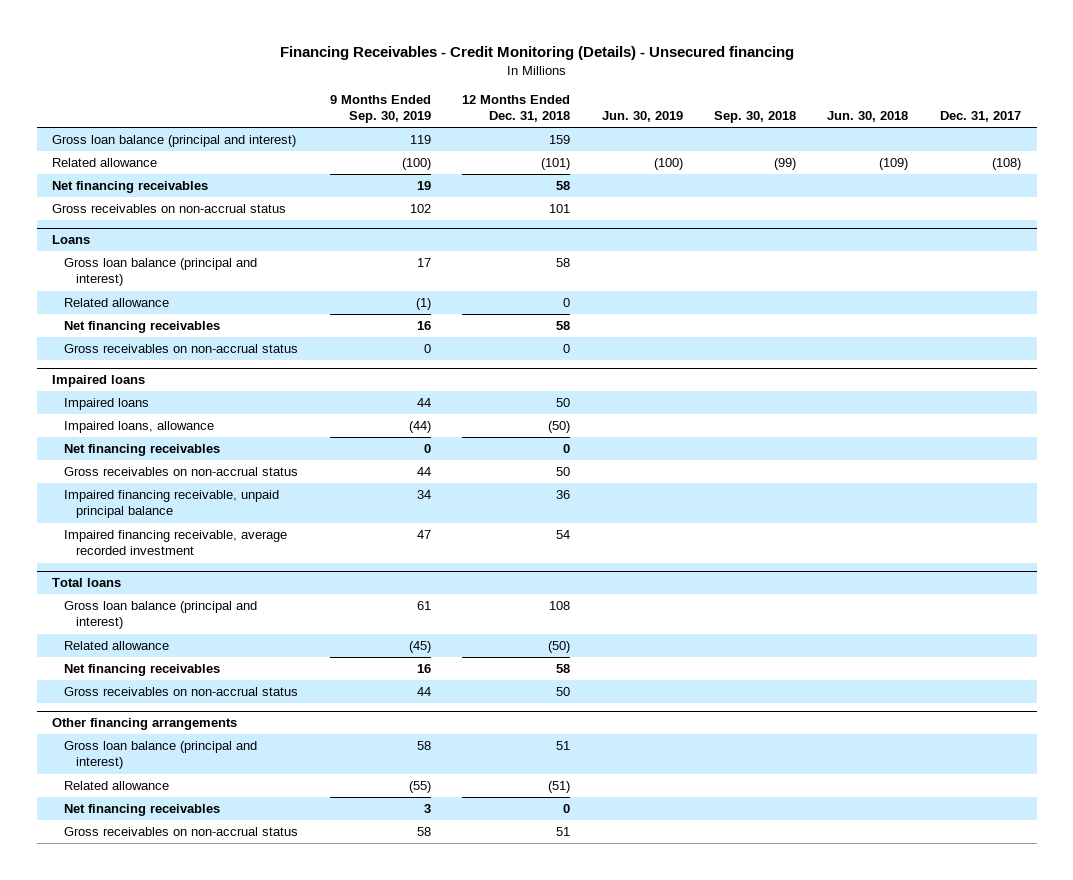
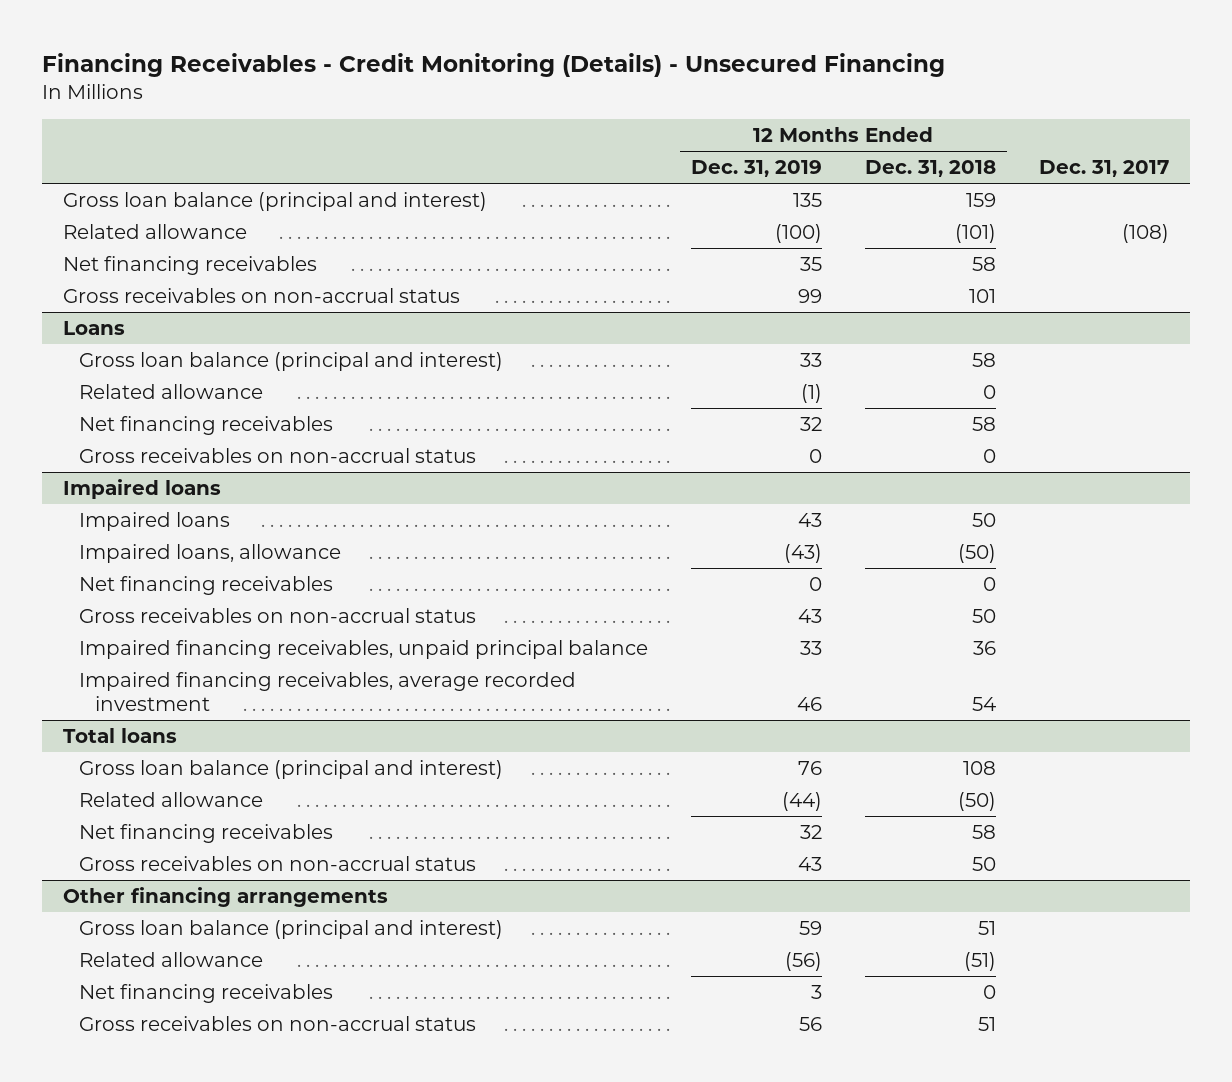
- Financing Receivables - Credit Monitoring (Details) - Unsecured financing
+ Financing Receivables - Credit Monitoring (Details) - Unsecured Financing
- | 9 Months Ended Sep. 30, 2019 | 12 Months Ended Dec. 31, 2018 | Jun. 30, 2019 | Sep. 30, 2018 | Jun. 30, 2018 | Dec. 31, 2017
+ | 12 Months Ended Dec. 31, 2019 | 12 Months Ended Dec. 31, 2018 | Dec. 31, 2017
@ Impaired loans
- Impaired financing receivable, unpaid principal balance | 34 | 36 | | | |
- Impaired financing receivable, average recorded investment | 47 | 54 | | | |
+ Impaired financing receivables, unpaid principal balance | 33 | 36 |
+ Impaired financing receivables, average recorded investment | 46 | 54 |

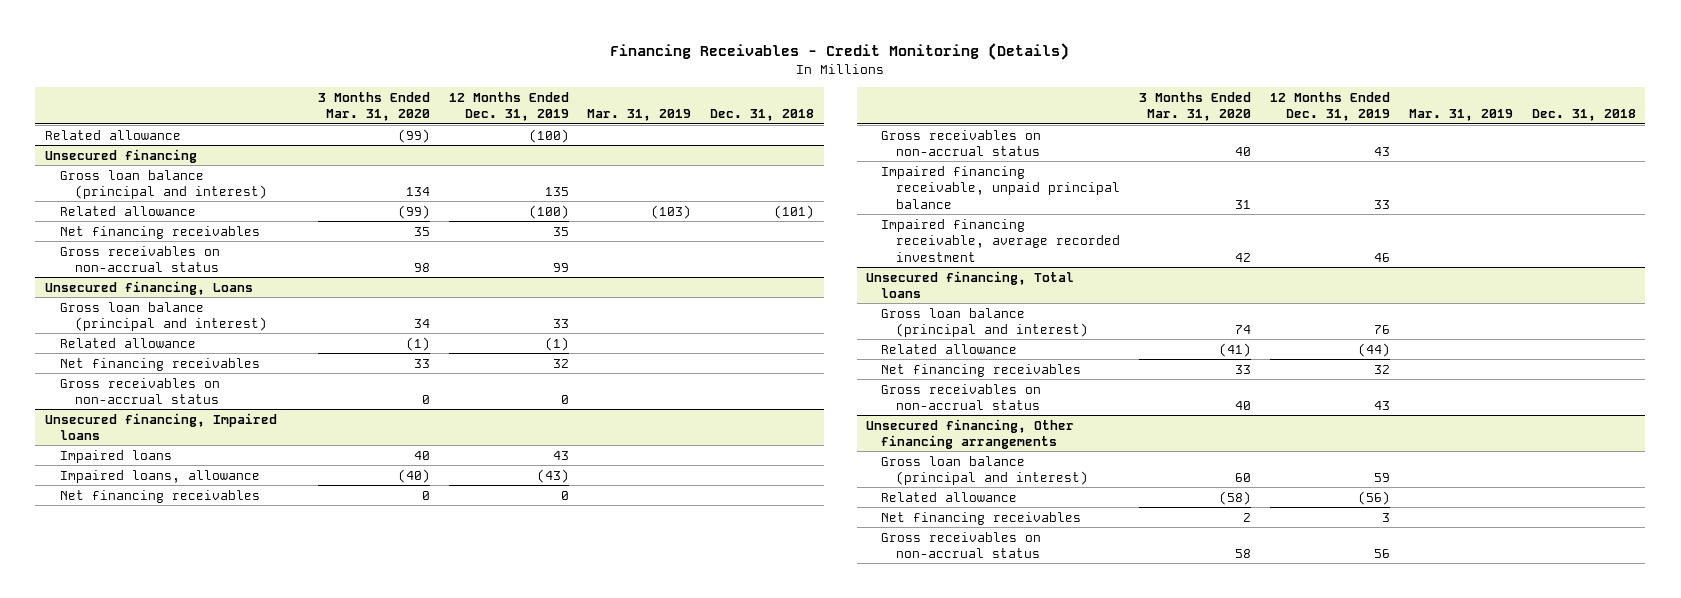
- Financing Receivables - Credit Monitoring (Details) - Unsecured Financing
+ Financing Receivables - Credit Monitoring (Details)
- | 12 Months Ended Dec. 31, 2019 | 12 Months Ended Dec. 31, 2018 | Dec. 31, 2017
+ | 3 Months Ended Mar. 31, 2020 | 12 Months Ended Dec. 31, 2019 | Mar. 31, 2019 | Dec. 31, 2018
+ Related allowance | (99) | (100) | |
+ Unsecured financing
- Loans
+ Unsecured financing, Loans
- Impaired loans
+ Unsecured financing, Impaired loans
- Impaired financing receivables, unpaid principal balance | 33 | 36 |
- Impaired financing receivables, average recorded investment | 46 | 54 |
- Total loans
+ Impaired financing receivable, unpaid principal balance | 31 | 33 | |
+ Impaired financing receivable, average recorded investment | 42 | 46 | |
+ Unsecured financing, Total loans
- Other financing arrangements
+ Unsecured financing, Other financing arrangements

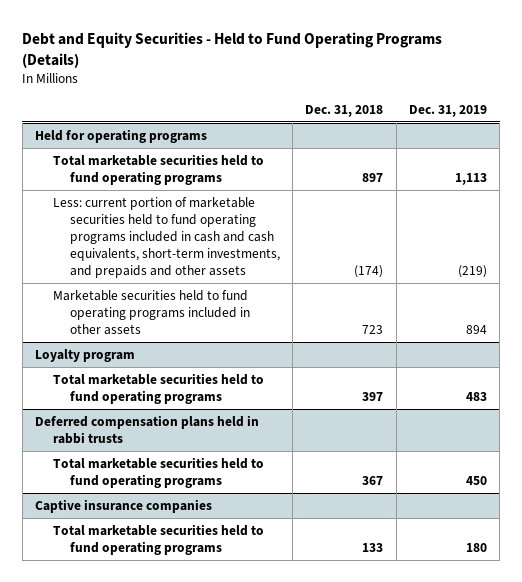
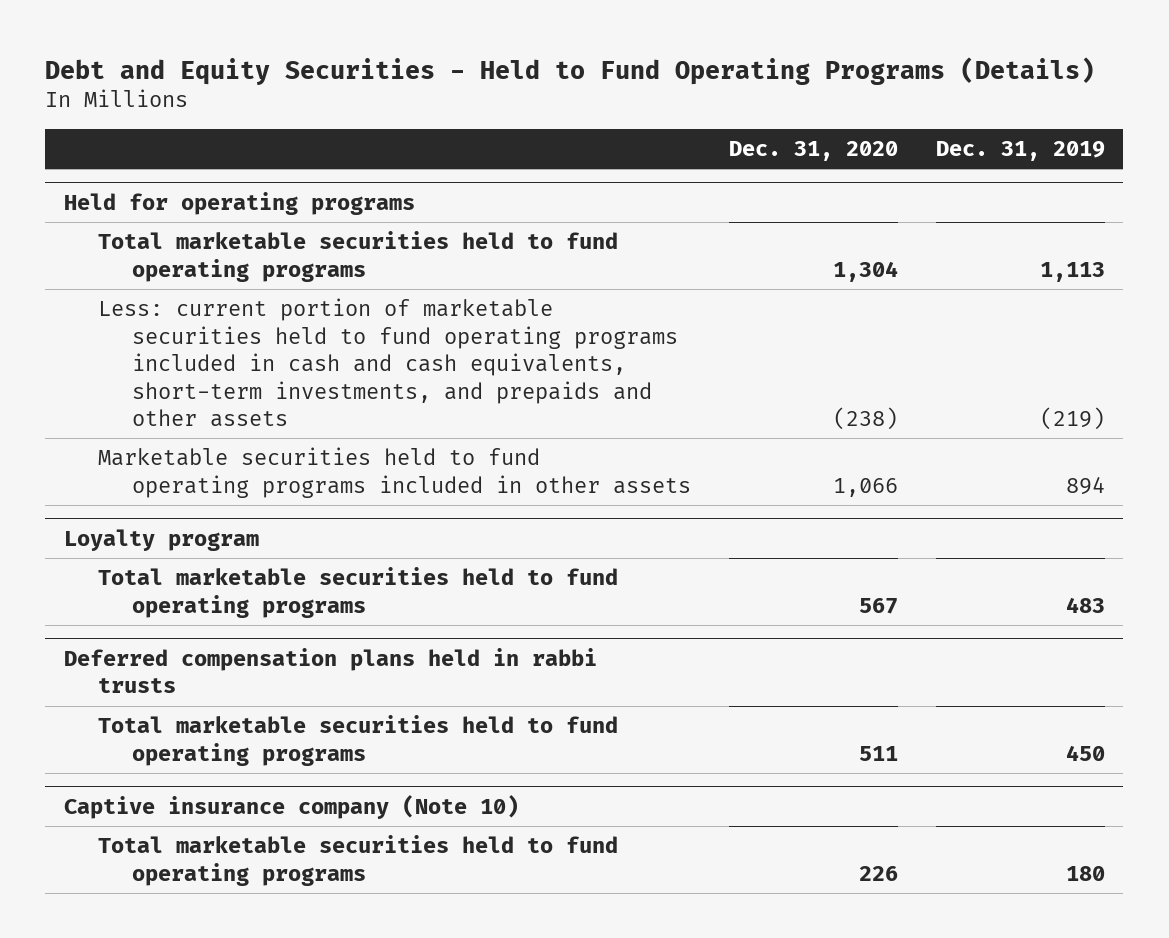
- | Dec. 31, 2018 | Dec. 31, 2019
+ | Dec. 31, 2020 | Dec. 31, 2019
- Captive insurance companies
+ Captive insurance company (Note 10)

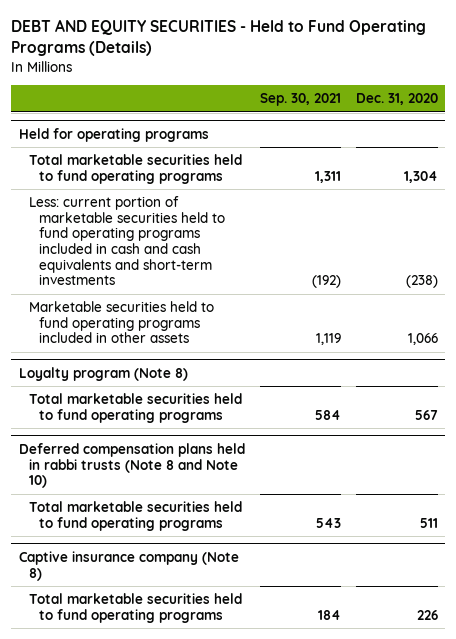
- Debt and Equity Securities - Held to Fund Operating Programs (Details)
+ DEBT AND EQUITY SECURITIES - Held to Fund Operating Programs (Details)
- | Dec. 31, 2020 | Dec. 31, 2019
+ | Sep. 30, 2021 | Dec. 31, 2020
@ Held for operating programs
- Less: current portion of marketable securities held to fund operating programs included in cash and cash equivalents, short-term investments, and prepaids and other assets | (238) | (219)
+ Less: current portion of marketable securities held to fund operating programs included in cash and cash equivalents and short-term investments | (192) | (238)
- Loyalty program
+ Loyalty program (Note 8)
- Deferred compensation plans held in rabbi trusts
+ Deferred compensation plans held in rabbi trusts (Note 8 and Note 10)
- Captive insurance company (Note 10)
+ Captive insurance company (Note 8)

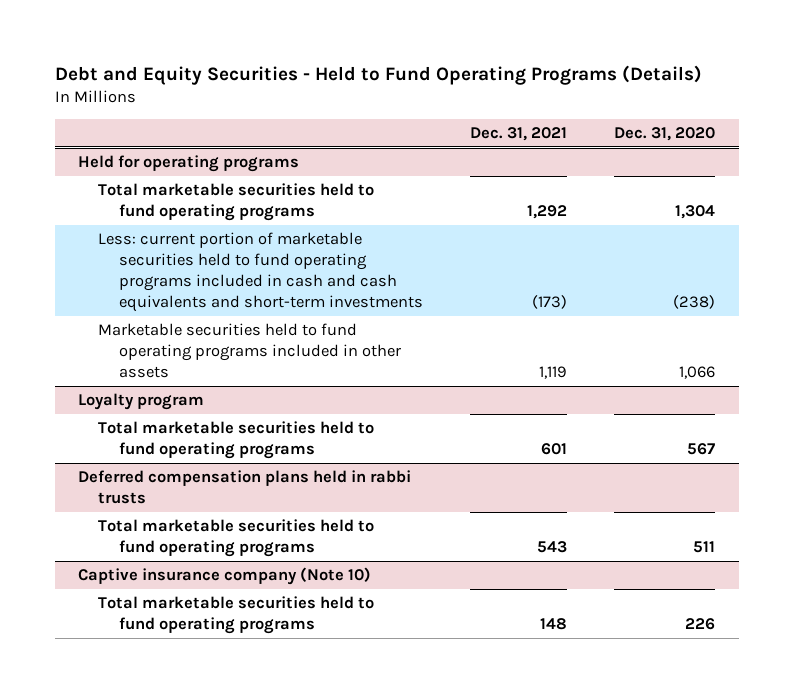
- DEBT AND EQUITY SECURITIES - Held to Fund Operating Programs (Details)
+ Debt and Equity Securities - Held to Fund Operating Programs (Details)
- | Sep. 30, 2021 | Dec. 31, 2020
+ | Dec. 31, 2021 | Dec. 31, 2020
- Loyalty program (Note 8)
+ Loyalty program
- Deferred compensation plans held in rabbi trusts (Note 8 and Note 10)
+ Deferred compensation plans held in rabbi trusts
- Captive insurance company (Note 8)
+ Captive insurance company (Note 10)

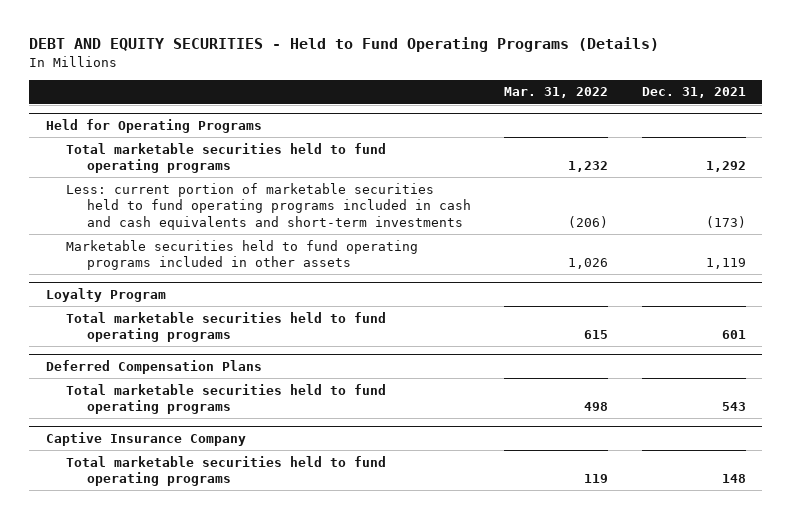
- Debt and Equity Securities - Held to Fund Operating Programs (Details)
+ DEBT AND EQUITY SECURITIES - Held to Fund Operating Programs (Details)
- | Dec. 31, 2021 | Dec. 31, 2020
+ | Mar. 31, 2022 | Dec. 31, 2021
- Held for operating programs
+ Held for Operating Programs
- Loyalty program
+ Loyalty Program
- Deferred compensation plans held in rabbi trusts
+ Deferred Compensation Plans
- Captive insurance company (Note 10)
+ Captive Insurance Company

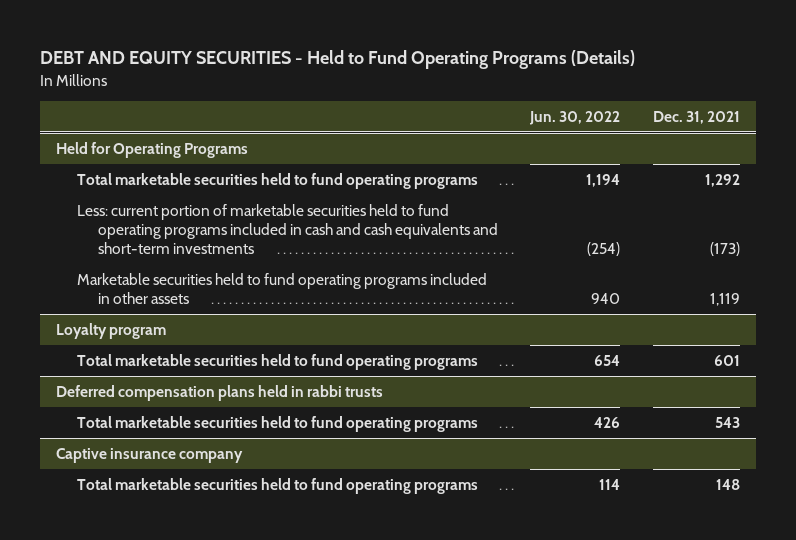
- | Mar. 31, 2022 | Dec. 31, 2021
+ | Jun. 30, 2022 | Dec. 31, 2021
- Loyalty Program
+ Loyalty program
- Deferred Compensation Plans
+ Deferred compensation plans held in rabbi trusts
- Captive Insurance Company
+ Captive insurance company

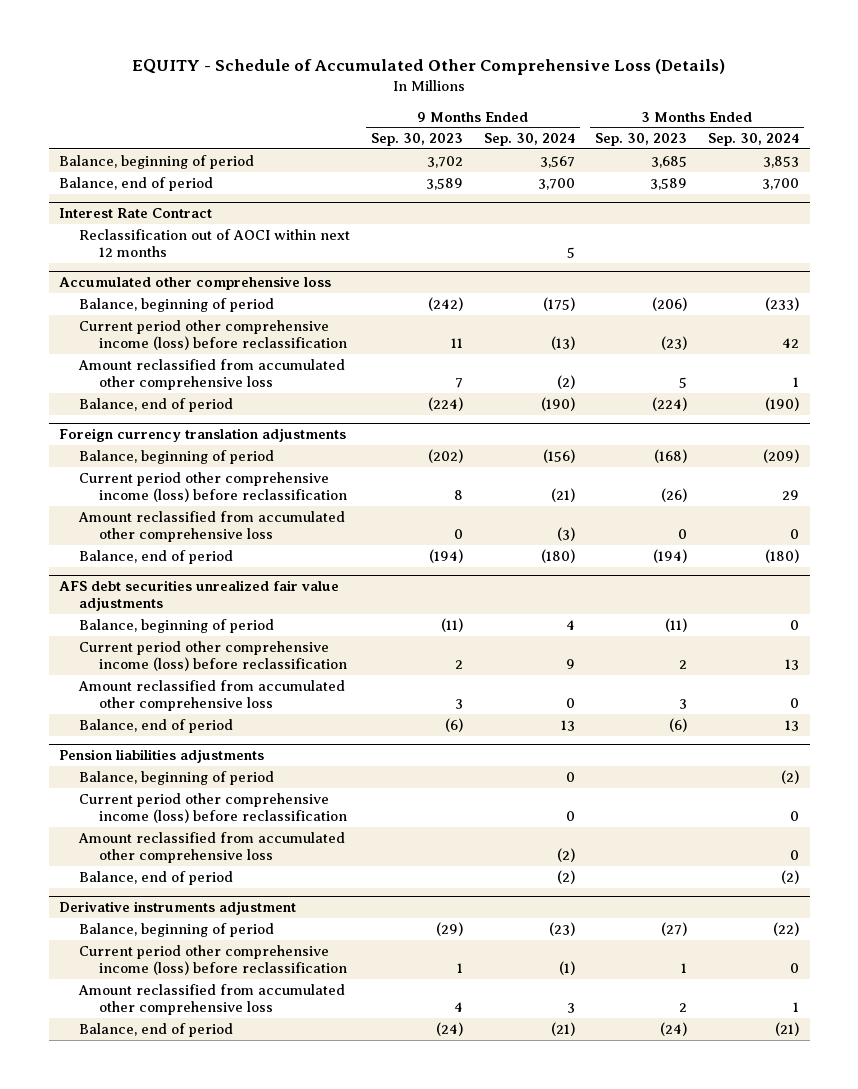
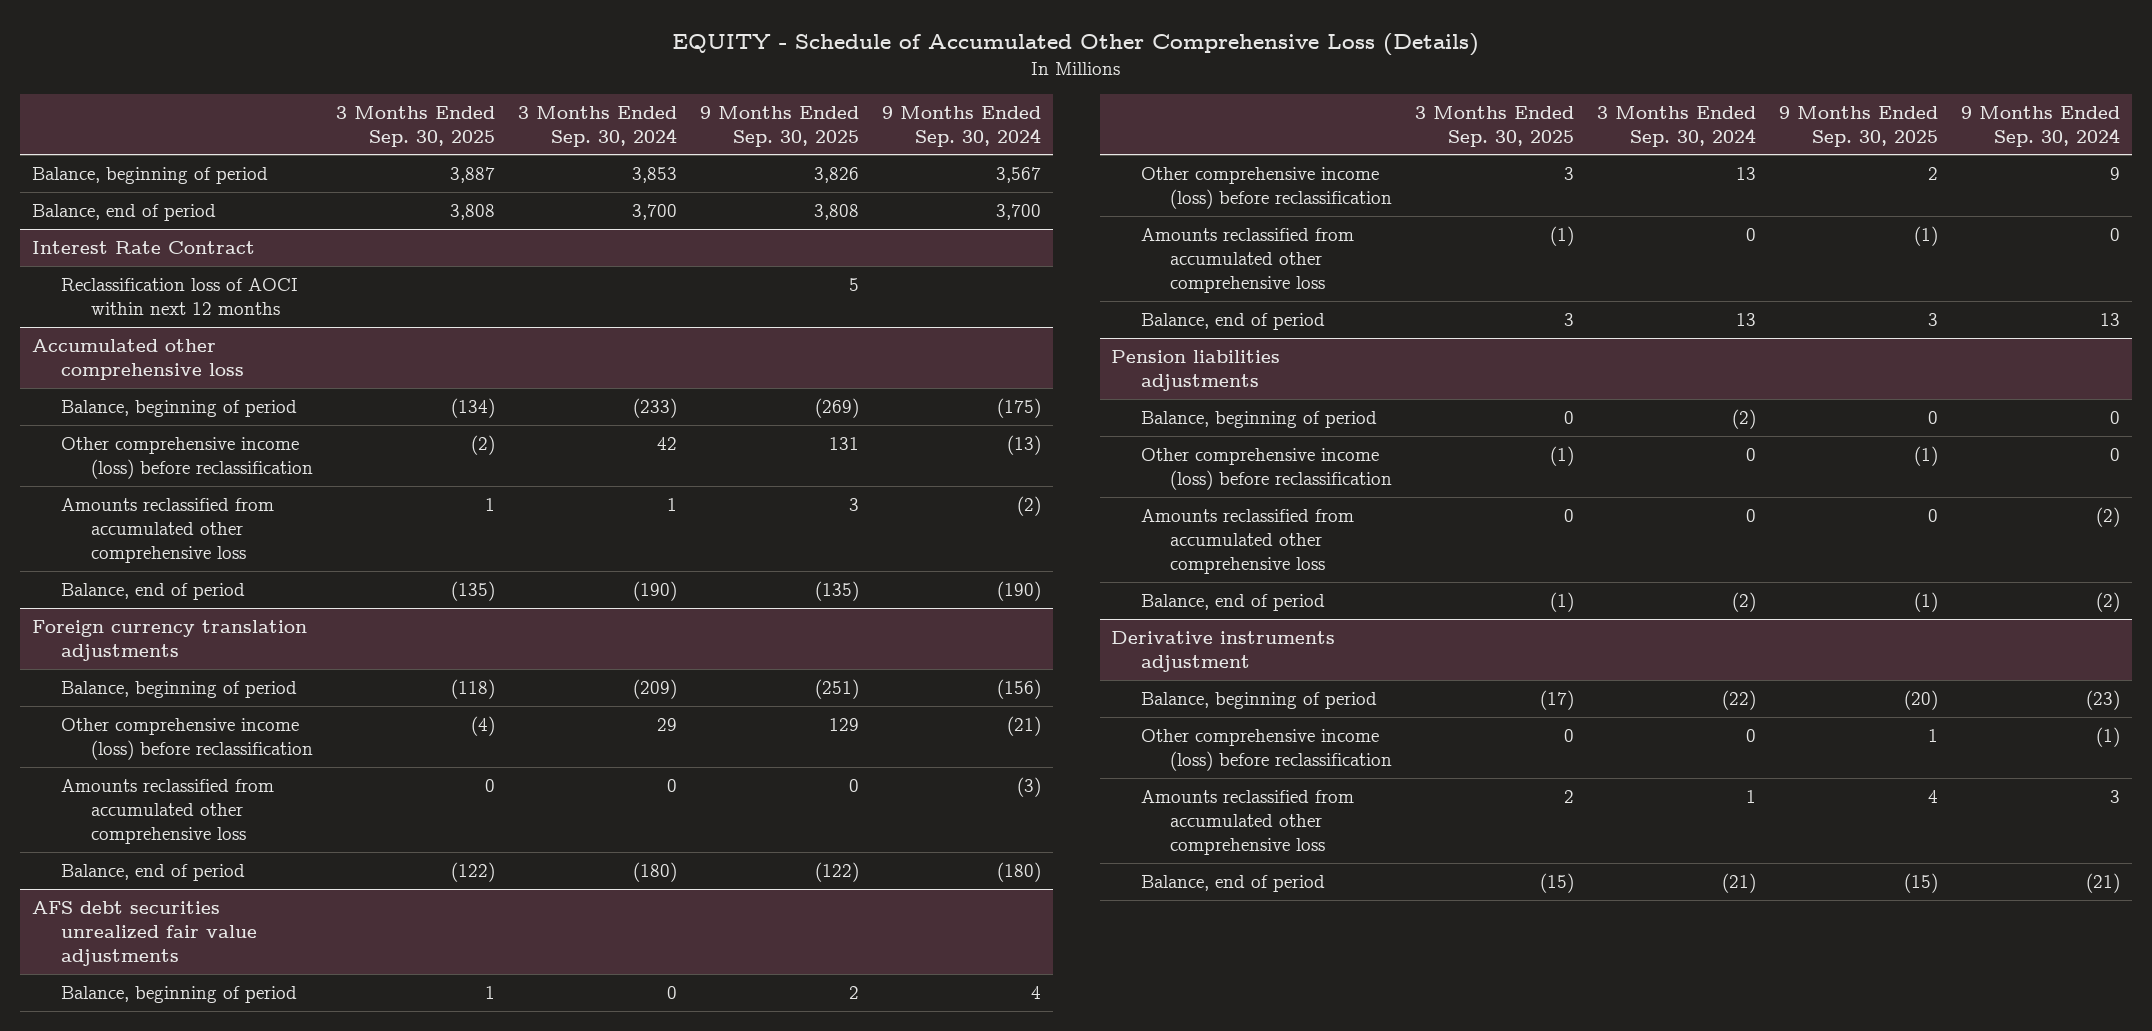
- | 9 Months Ended Sep. 30, 2023 | 9 Months Ended Sep. 30, 2024 | 3 Months Ended Sep. 30, 2023 | 3 Months Ended Sep. 30, 2024
+ | 3 Months Ended Sep. 30, 2025 | 3 Months Ended Sep. 30, 2024 | 9 Months Ended Sep. 30, 2025 | 9 Months Ended Sep. 30, 2024
@ Interest Rate Contract
- Reclassification out of AOCI within next 12 months | | 5 | |
+ Reclassification loss of AOCI within next 12 months | | | 5 |
@ Accumulated other comprehensive loss
- Current period other comprehensive income (loss) before reclassification | 11 | (13) | (23) | 42
- Amount reclassified from accumulated other comprehensive loss | 7 | (2) | 5 | 1
+ Other comprehensive income (loss) before reclassification | (2) | 42 | 131 | (13)
+ Amounts reclassified from accumulated other comprehensive loss | 1 | 1 | 3 | (2)
@ Foreign currency translation adjustments
- Current period other comprehensive income (loss) before reclassification | 8 | (21) | (26) | 29
- Amount reclassified from accumulated other comprehensive loss | 0 | (3) | 0 | 0
+ Other comprehensive income (loss) before reclassification | (4) | 29 | 129 | (21)
+ Amounts reclassified from accumulated other comprehensive loss | 0 | 0 | 0 | (3)
@ AFS debt securities unrealized fair value adjustments
- Current period other comprehensive income (loss) before reclassification | 2 | 9 | 2 | 13
- Amount reclassified from accumulated other comprehensive loss | 3 | 0 | 3 | 0
+ Other comprehensive income (loss) before reclassification | 3 | 13 | 2 | 9
+ Amounts reclassified from accumulated other comprehensive loss | (1) | 0 | (1) | 0
@ Pension liabilities adjustments
- Current period other comprehensive income (loss) before reclassification | | 0 | | 0
- Amount reclassified from accumulated other comprehensive loss | | (2) | | 0
+ Other comprehensive income (loss) before reclassification | (1) | 0 | (1) | 0
+ Amounts reclassified from accumulated other comprehensive loss | 0 | 0 | 0 | (2)
@ Derivative instruments adjustment
- Current period other comprehensive income (loss) before reclassification | 1 | (1) | 1 | 0
- Amount reclassified from accumulated other comprehensive loss | 4 | 3 | 2 | 1
+ Other comprehensive income (loss) before reclassification | 0 | 0 | 1 | (1)
+ Amounts reclassified from accumulated other comprehensive loss | 2 | 1 | 4 | 3

